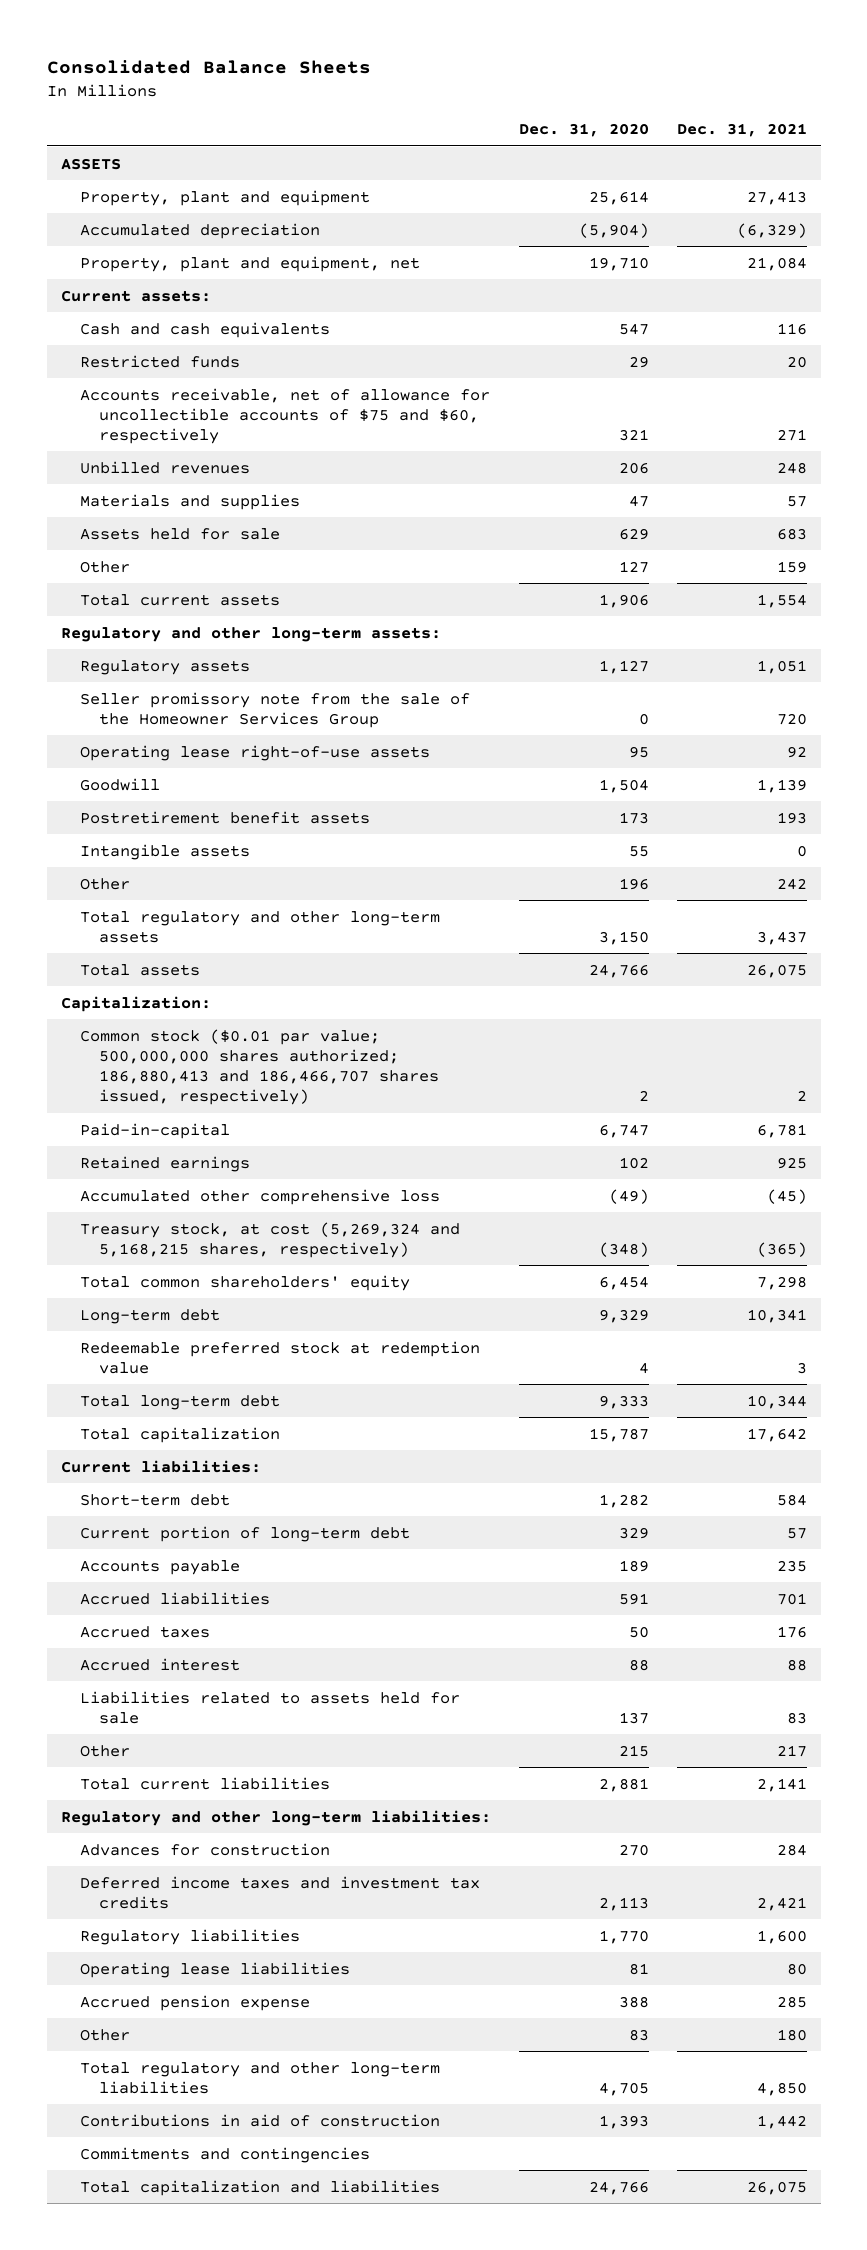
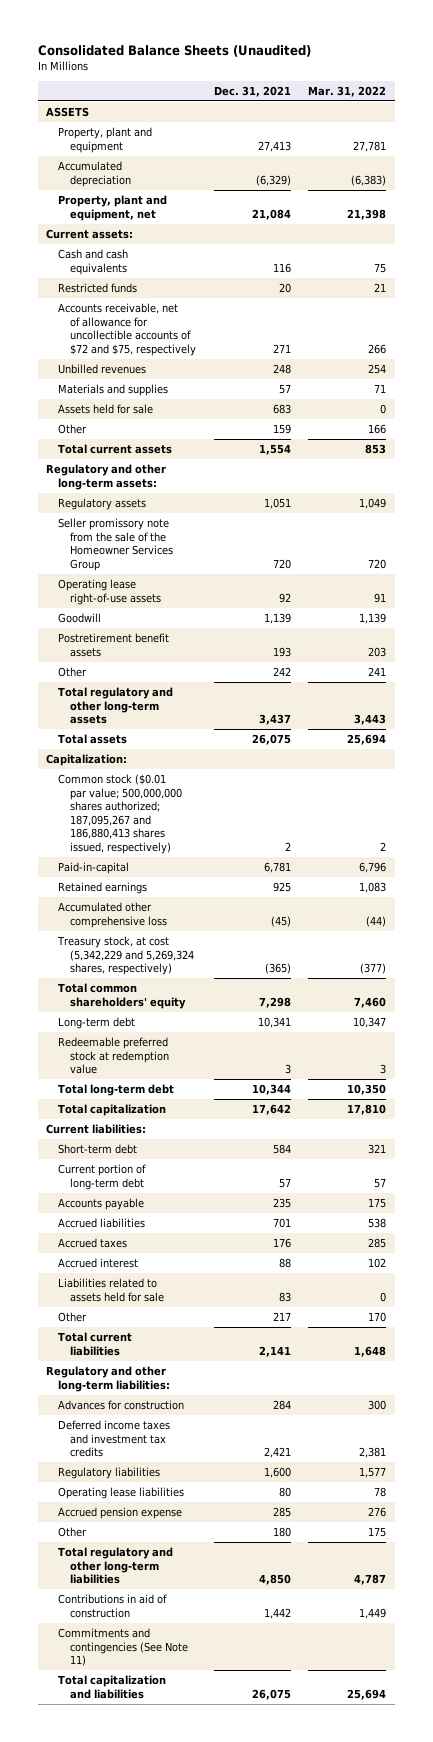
- Consolidated Balance Sheets
+ Consolidated Balance Sheets (Unaudited)
- | Dec. 31, 2020 | Dec. 31, 2021
+ | Dec. 31, 2021 | Mar. 31, 2022
- Accounts receivable, net of allowance for uncollectible accounts of $75 and $60, respectively | 321 | 271
+ Accounts receivable, net of allowance for uncollectible accounts of $72 and $75, respectively | 271 | 266
- Intangible assets | 55 | 0
- Common stock ($0.01 par value; 500,000,000 shares authorized; 186,880,413 and 186,466,707 shares issued, respectively) | 2 | 2
+ Common stock ($0.01 par value; 500,000,000 shares authorized; 187,095,267 and 186,880,413 shares issued, respectively) | 2 | 2
- Treasury stock, at cost (5,269,324 and 5,168,215 shares, respectively) | (348) | (365)
+ Treasury stock, at cost (5,342,229 and 5,269,324 shares, respectively) | (365) | (377)
- Commitments and contingencies
+ Commitments and contingencies (See Note 11)

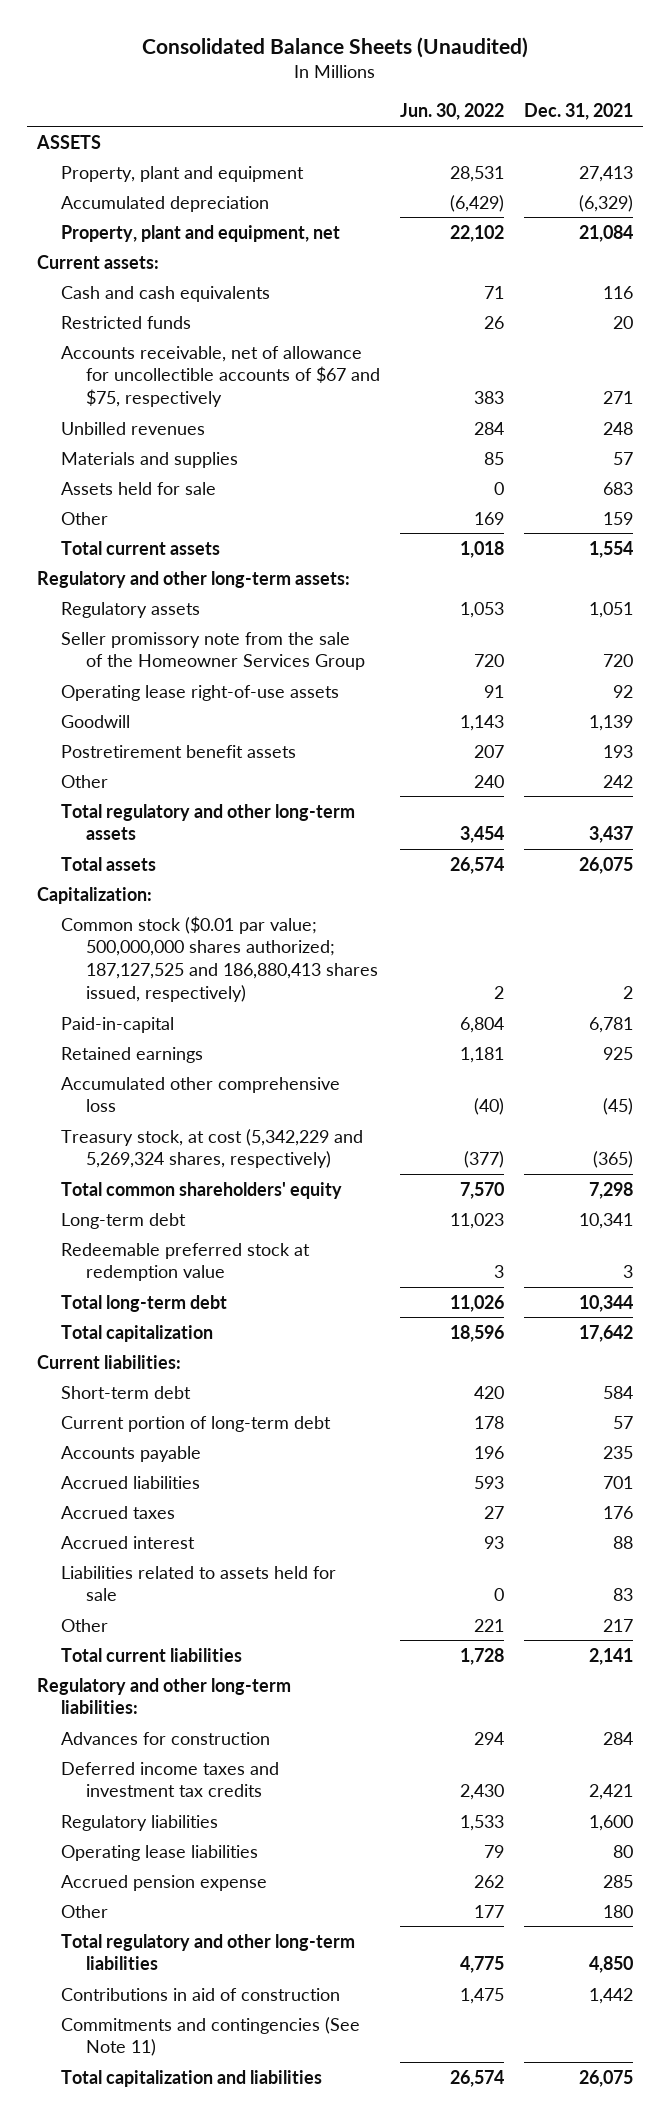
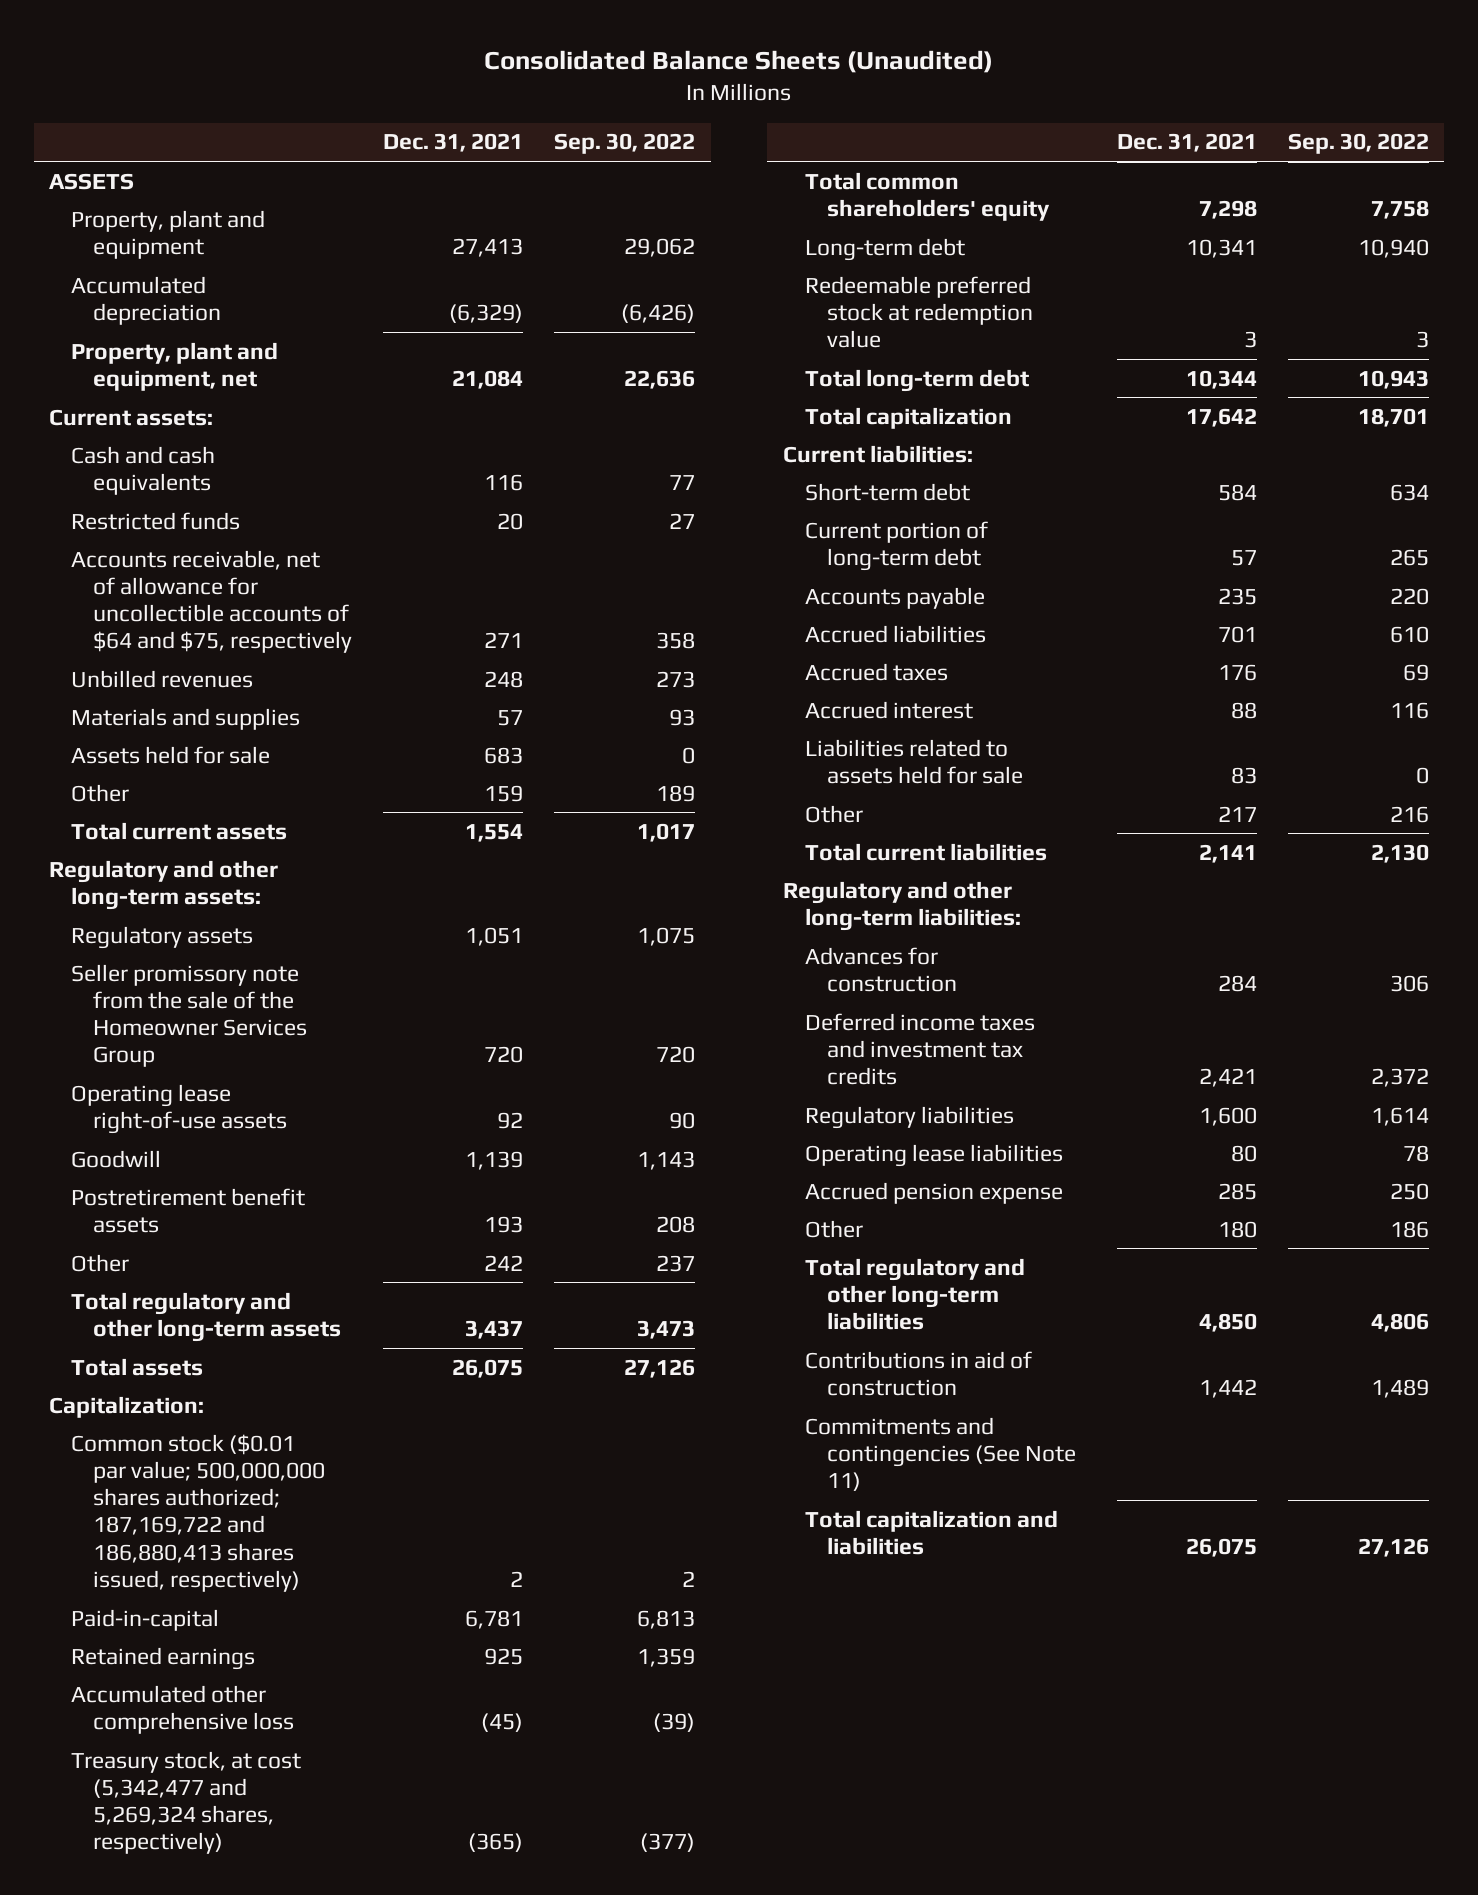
- | Jun. 30, 2022 | Dec. 31, 2021
+ | Dec. 31, 2021 | Sep. 30, 2022
- Accounts receivable, net of allowance for uncollectible accounts of $67 and $75, respectively | 383 | 271
+ Accounts receivable, net of allowance for uncollectible accounts of $64 and $75, respectively | 271 | 358
- Common stock ($0.01 par value; 500,000,000 shares authorized; 187,127,525 and 186,880,413 shares issued, respectively) | 2 | 2
+ Common stock ($0.01 par value; 500,000,000 shares authorized; 187,169,722 and 186,880,413 shares issued, respectively) | 2 | 2
- Treasury stock, at cost (5,342,229 and 5,269,324 shares, respectively) | (377) | (365)
+ Treasury stock, at cost (5,342,477 and 5,269,324 shares, respectively) | (365) | (377)

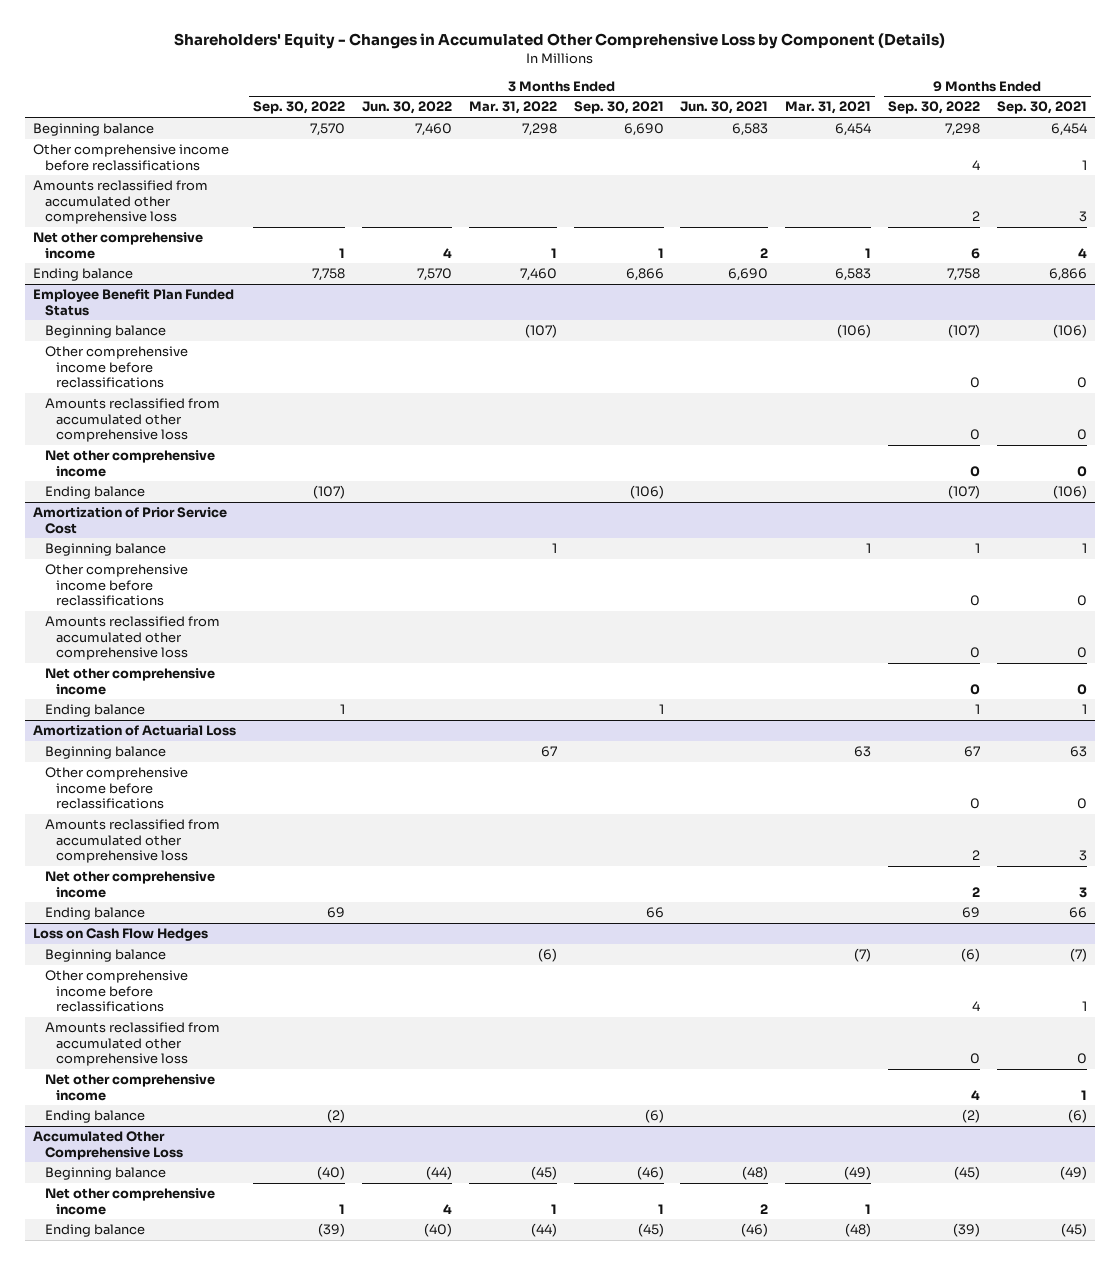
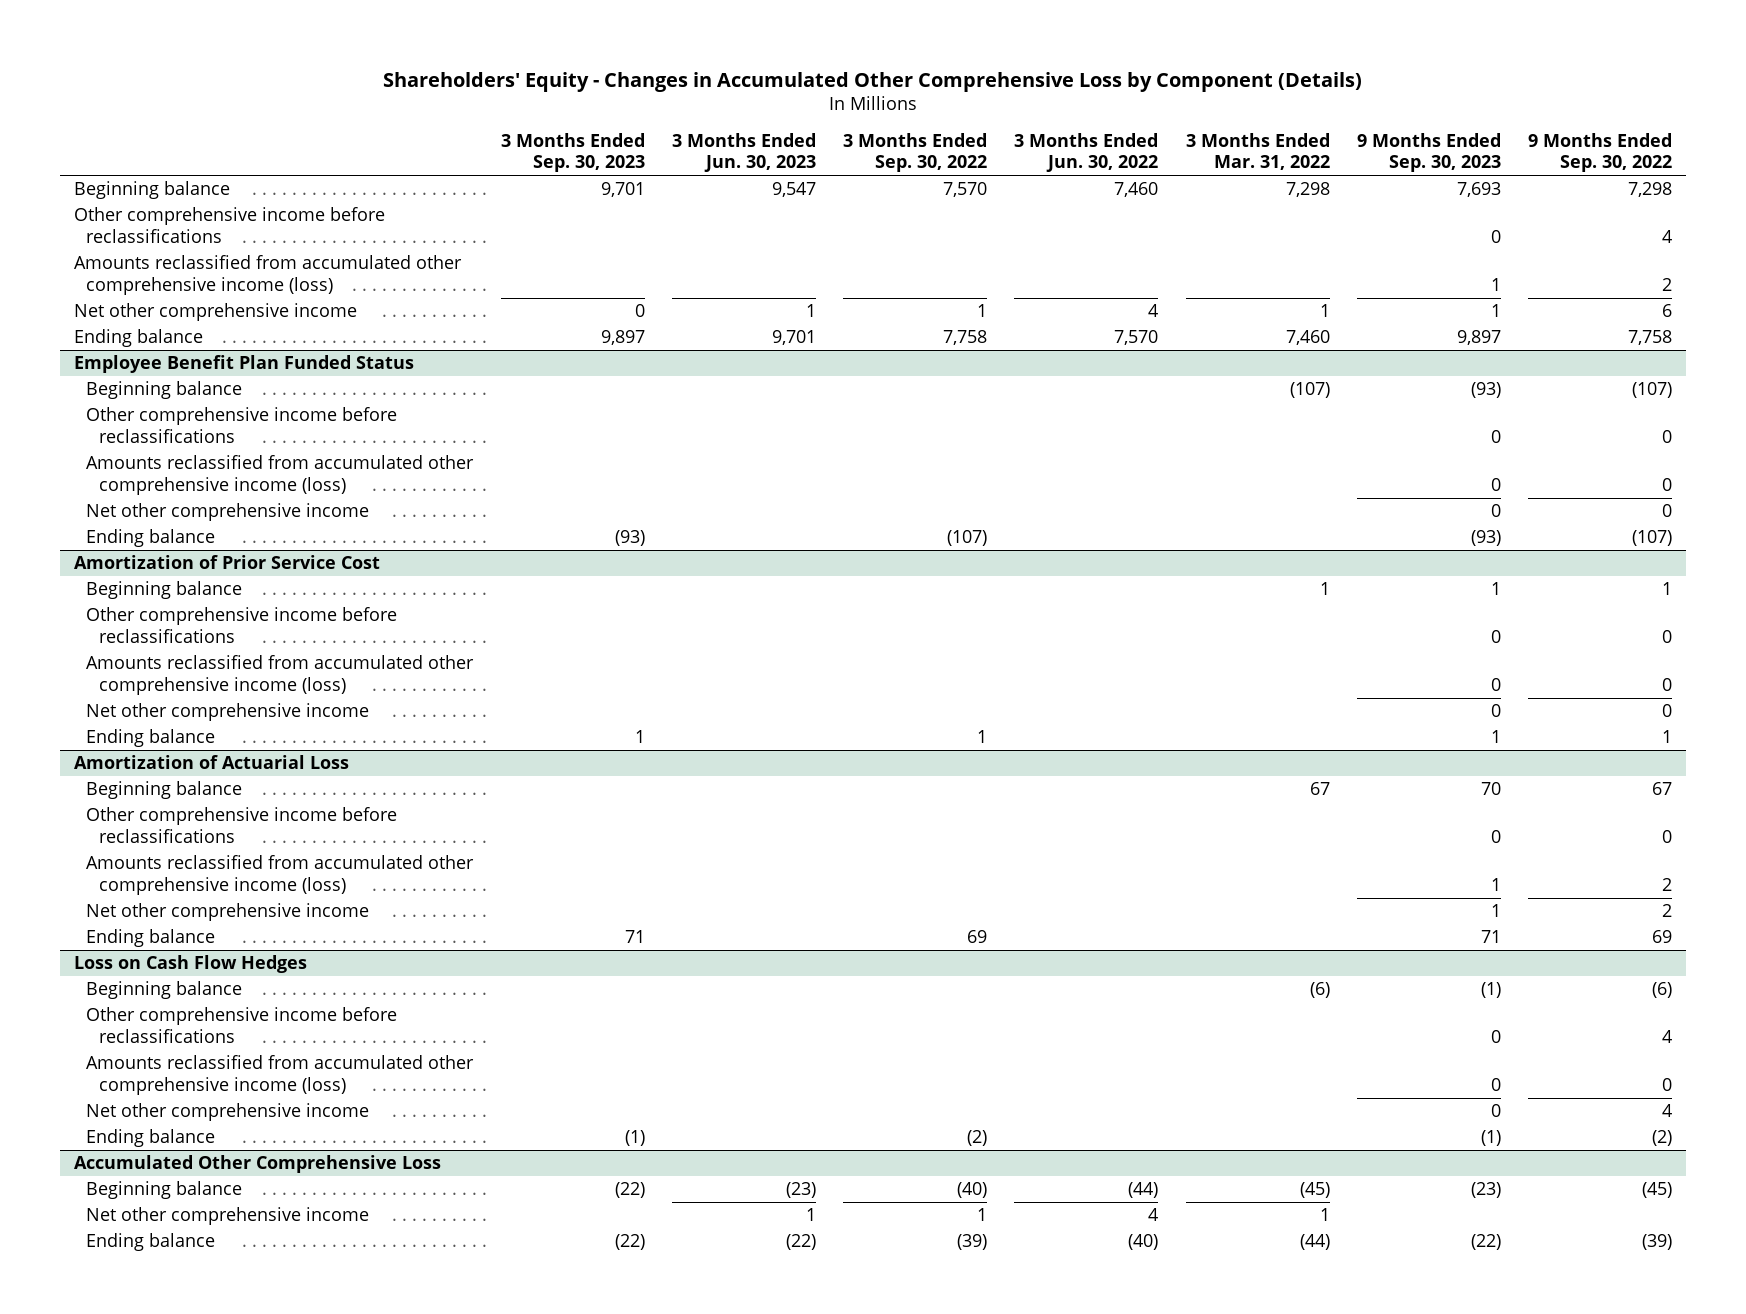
- | 3 Months Ended Sep. 30, 2022 | 3 Months Ended Jun. 30, 2022 | 3 Months Ended Mar. 31, 2022 | 3 Months Ended Sep. 30, 2021 | 3 Months Ended Jun. 30, 2021 | 3 Months Ended Mar. 31, 2021 | 9 Months Ended Sep. 30, 2022 | 9 Months Ended Sep. 30, 2021
+ | 3 Months Ended Sep. 30, 2023 | 3 Months Ended Jun. 30, 2023 | 3 Months Ended Sep. 30, 2022 | 3 Months Ended Jun. 30, 2022 | 3 Months Ended Mar. 31, 2022 | 9 Months Ended Sep. 30, 2023 | 9 Months Ended Sep. 30, 2022
- Amounts reclassified from accumulated other comprehensive loss | | | | | | | 2 | 3
+ Amounts reclassified from accumulated other comprehensive income (loss) | | | | | | 1 | 2
@ Employee Benefit Plan Funded Status
- Amounts reclassified from accumulated other comprehensive loss | | | | | | | 0 | 0
+ Amounts reclassified from accumulated other comprehensive income (loss) | | | | | | 0 | 0
@ Amortization of Prior Service Cost
- Amounts reclassified from accumulated other comprehensive loss | | | | | | | 0 | 0
+ Amounts reclassified from accumulated other comprehensive income (loss) | | | | | | 0 | 0
@ Amortization of Actuarial Loss
- Amounts reclassified from accumulated other comprehensive loss | | | | | | | 2 | 3
+ Amounts reclassified from accumulated other comprehensive income (loss) | | | | | | 1 | 2
@ Loss on Cash Flow Hedges
- Amounts reclassified from accumulated other comprehensive loss | | | | | | | 0 | 0
+ Amounts reclassified from accumulated other comprehensive income (loss) | | | | | | 0 | 0

